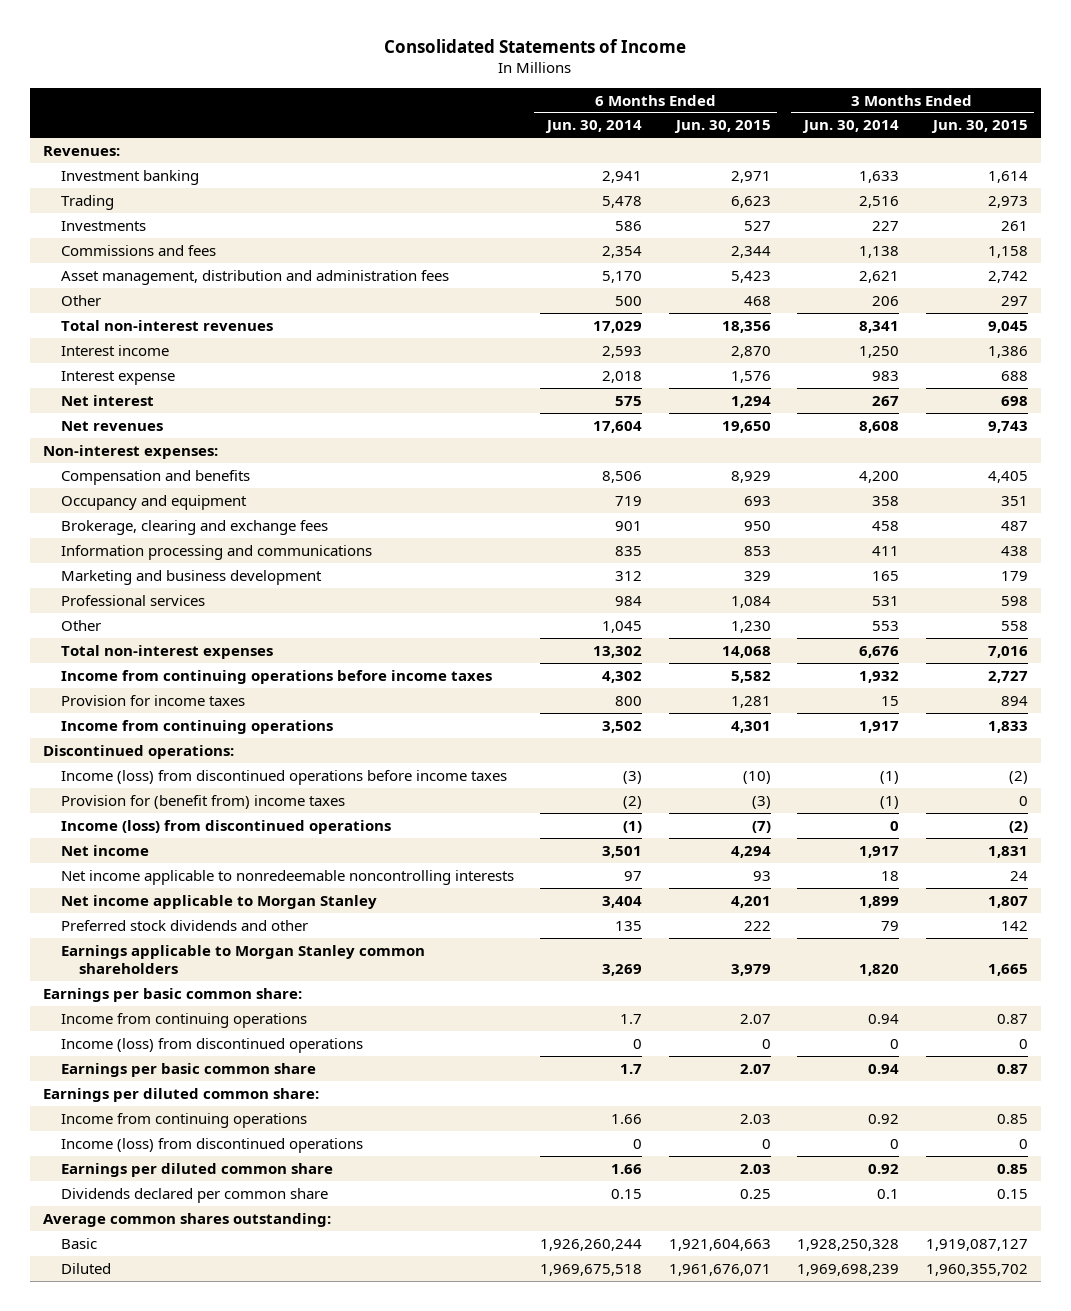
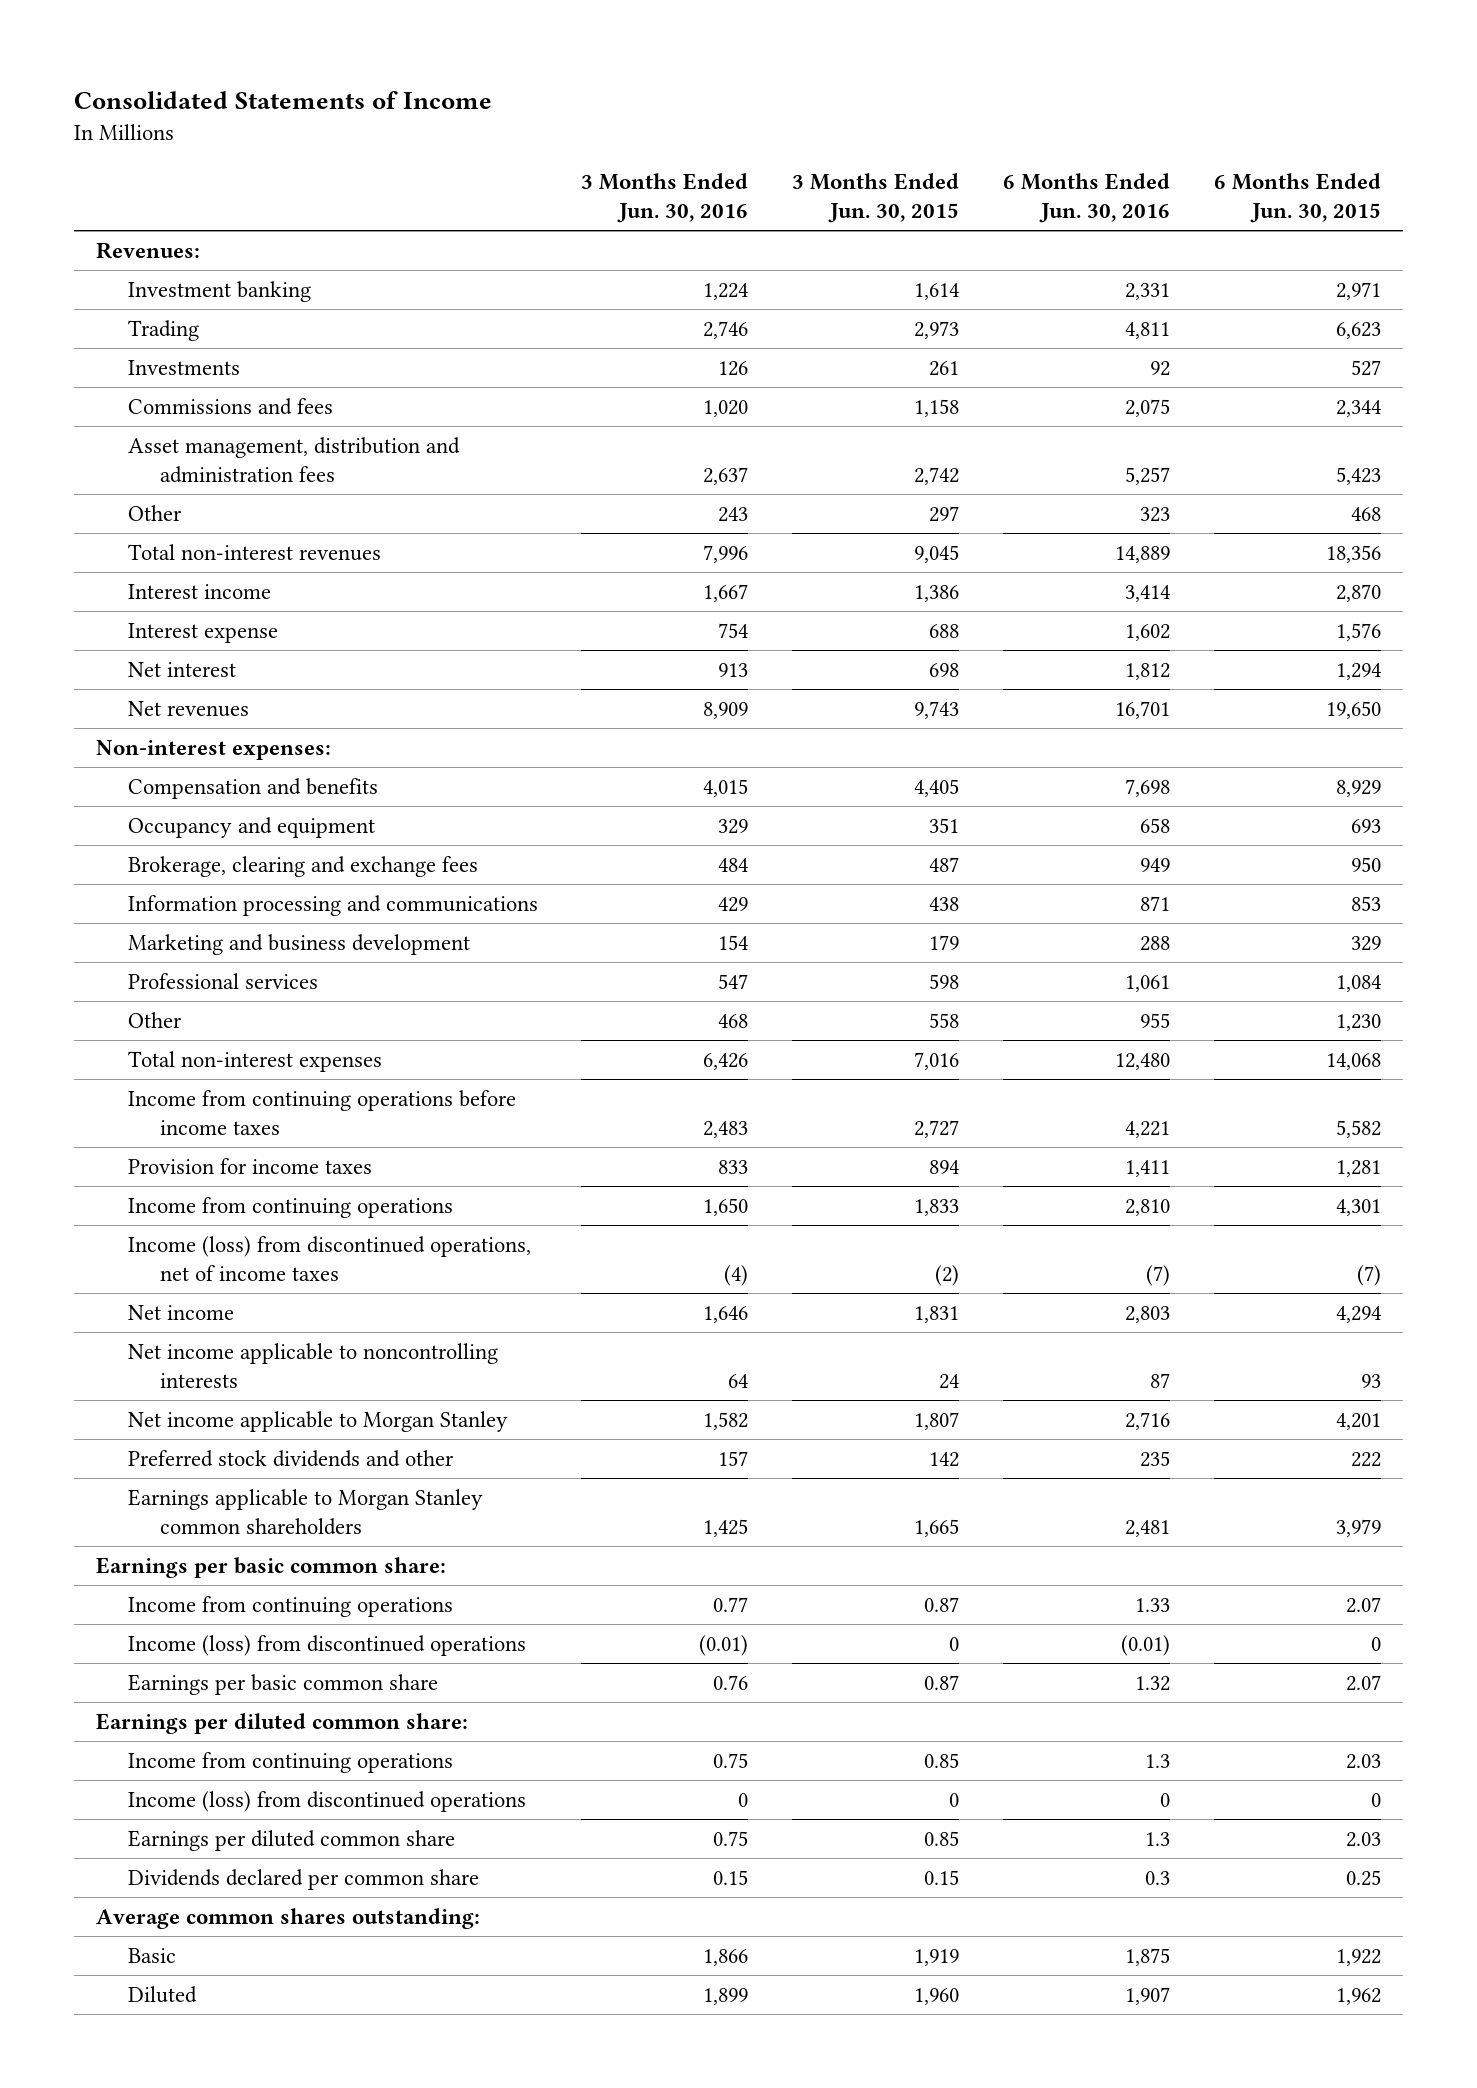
- | 6 Months Ended Jun. 30, 2014 | 6 Months Ended Jun. 30, 2015 | 3 Months Ended Jun. 30, 2014 | 3 Months Ended Jun. 30, 2015
+ | 3 Months Ended Jun. 30, 2016 | 3 Months Ended Jun. 30, 2015 | 6 Months Ended Jun. 30, 2016 | 6 Months Ended Jun. 30, 2015
- Discontinued operations:
- Income (loss) from discontinued operations before income taxes | (3) | (10) | (1) | (2)
- Provision for (benefit from) income taxes | (2) | (3) | (1) | 0
- Income (loss) from discontinued operations | (1) | (7) | 0 | (2)
+ Income (loss) from discontinued operations, net of income taxes | (4) | (2) | (7) | (7)
- Net income applicable to nonredeemable noncontrolling interests | 97 | 93 | 18 | 24
+ Net income applicable to noncontrolling interests | 64 | 24 | 87 | 93
- Basic | 1,926,260,244 | 1,921,604,663 | 1,928,250,328 | 1,919,087,127
- Diluted | 1,969,675,518 | 1,961,676,071 | 1,969,698,239 | 1,960,355,702
+ Basic | 1,866 | 1,919 | 1,875 | 1,922
+ Diluted | 1,899 | 1,960 | 1,907 | 1,962

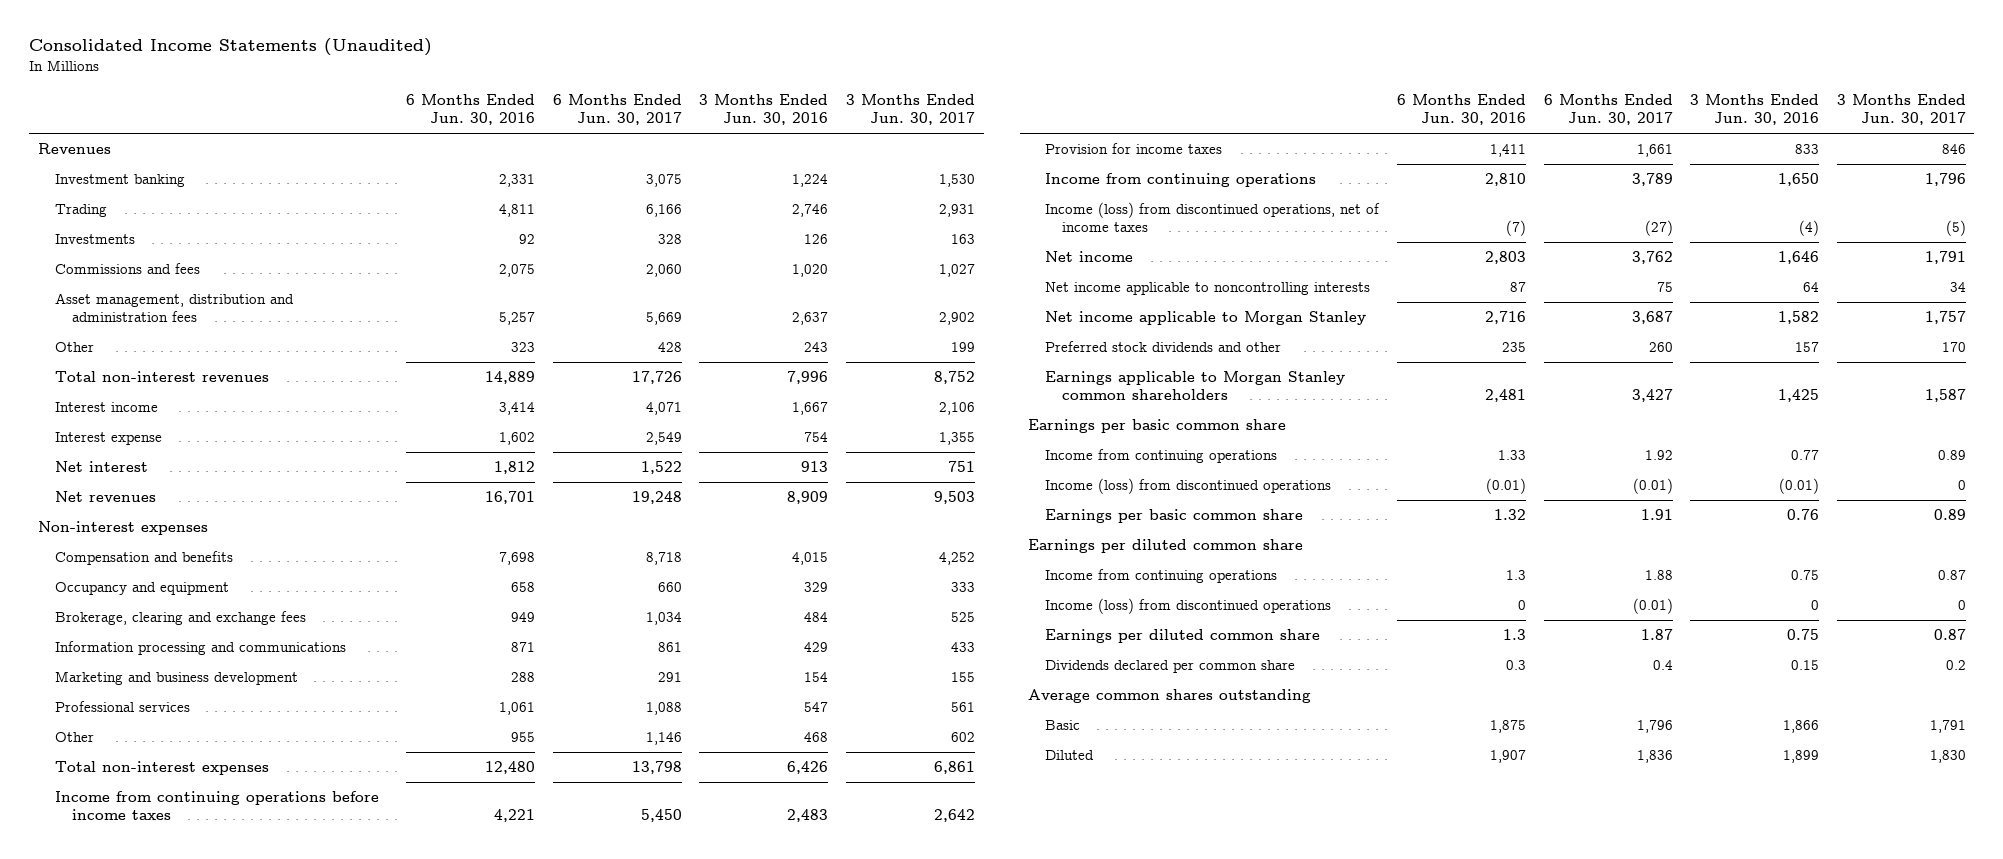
- Consolidated Statements of Income
+ Consolidated Income Statements (Unaudited)
- | 3 Months Ended Jun. 30, 2016 | 3 Months Ended Jun. 30, 2015 | 6 Months Ended Jun. 30, 2016 | 6 Months Ended Jun. 30, 2015
+ | 6 Months Ended Jun. 30, 2016 | 6 Months Ended Jun. 30, 2017 | 3 Months Ended Jun. 30, 2016 | 3 Months Ended Jun. 30, 2017
- Revenues:
+ Revenues
- Non-interest expenses:
+ Non-interest expenses
- Earnings per basic common share:
+ Earnings per basic common share
- Earnings per diluted common share:
+ Earnings per diluted common share
- Average common shares outstanding:
+ Average common shares outstanding

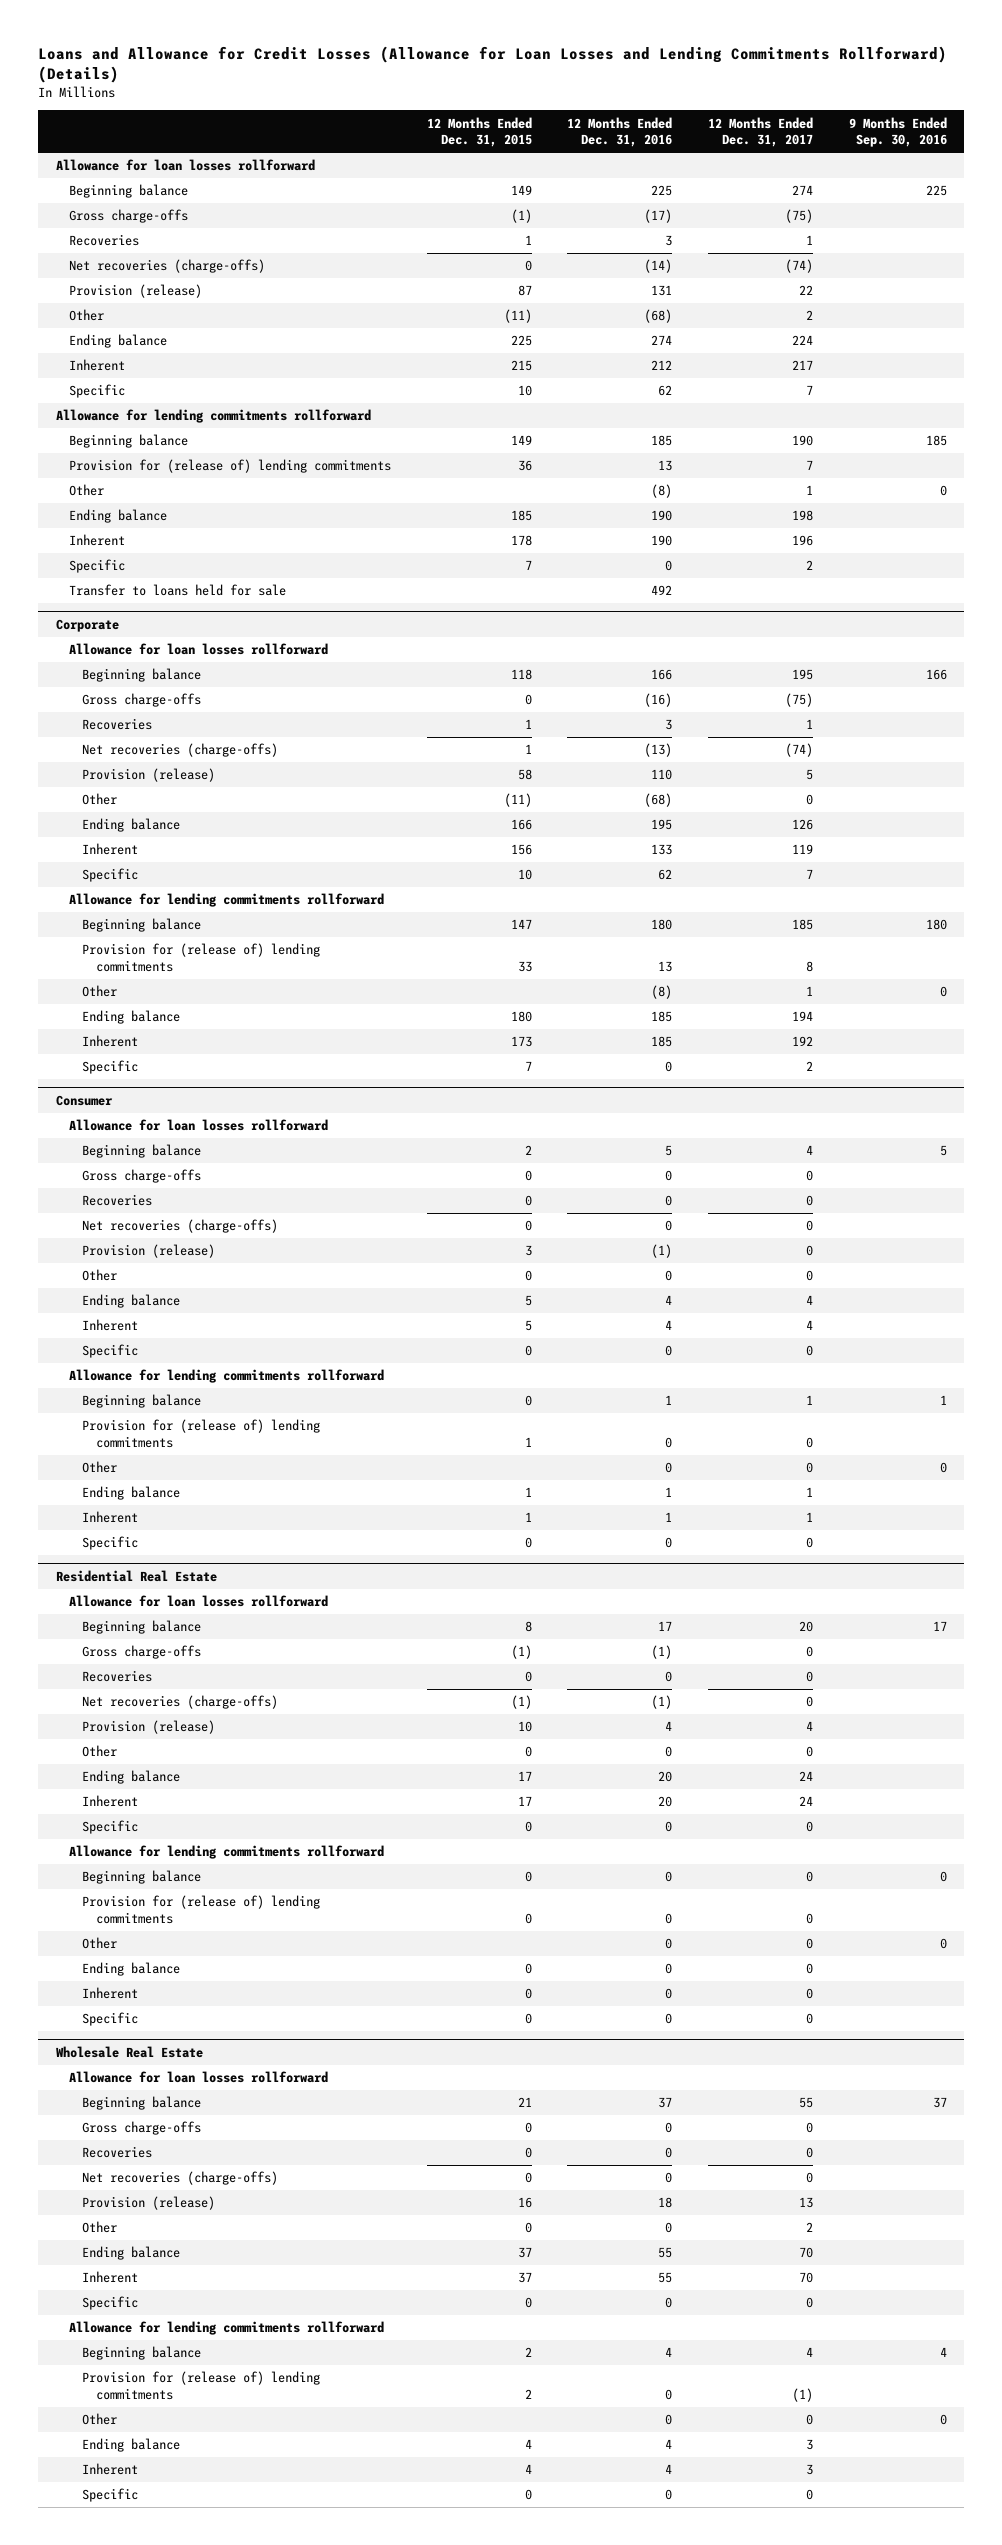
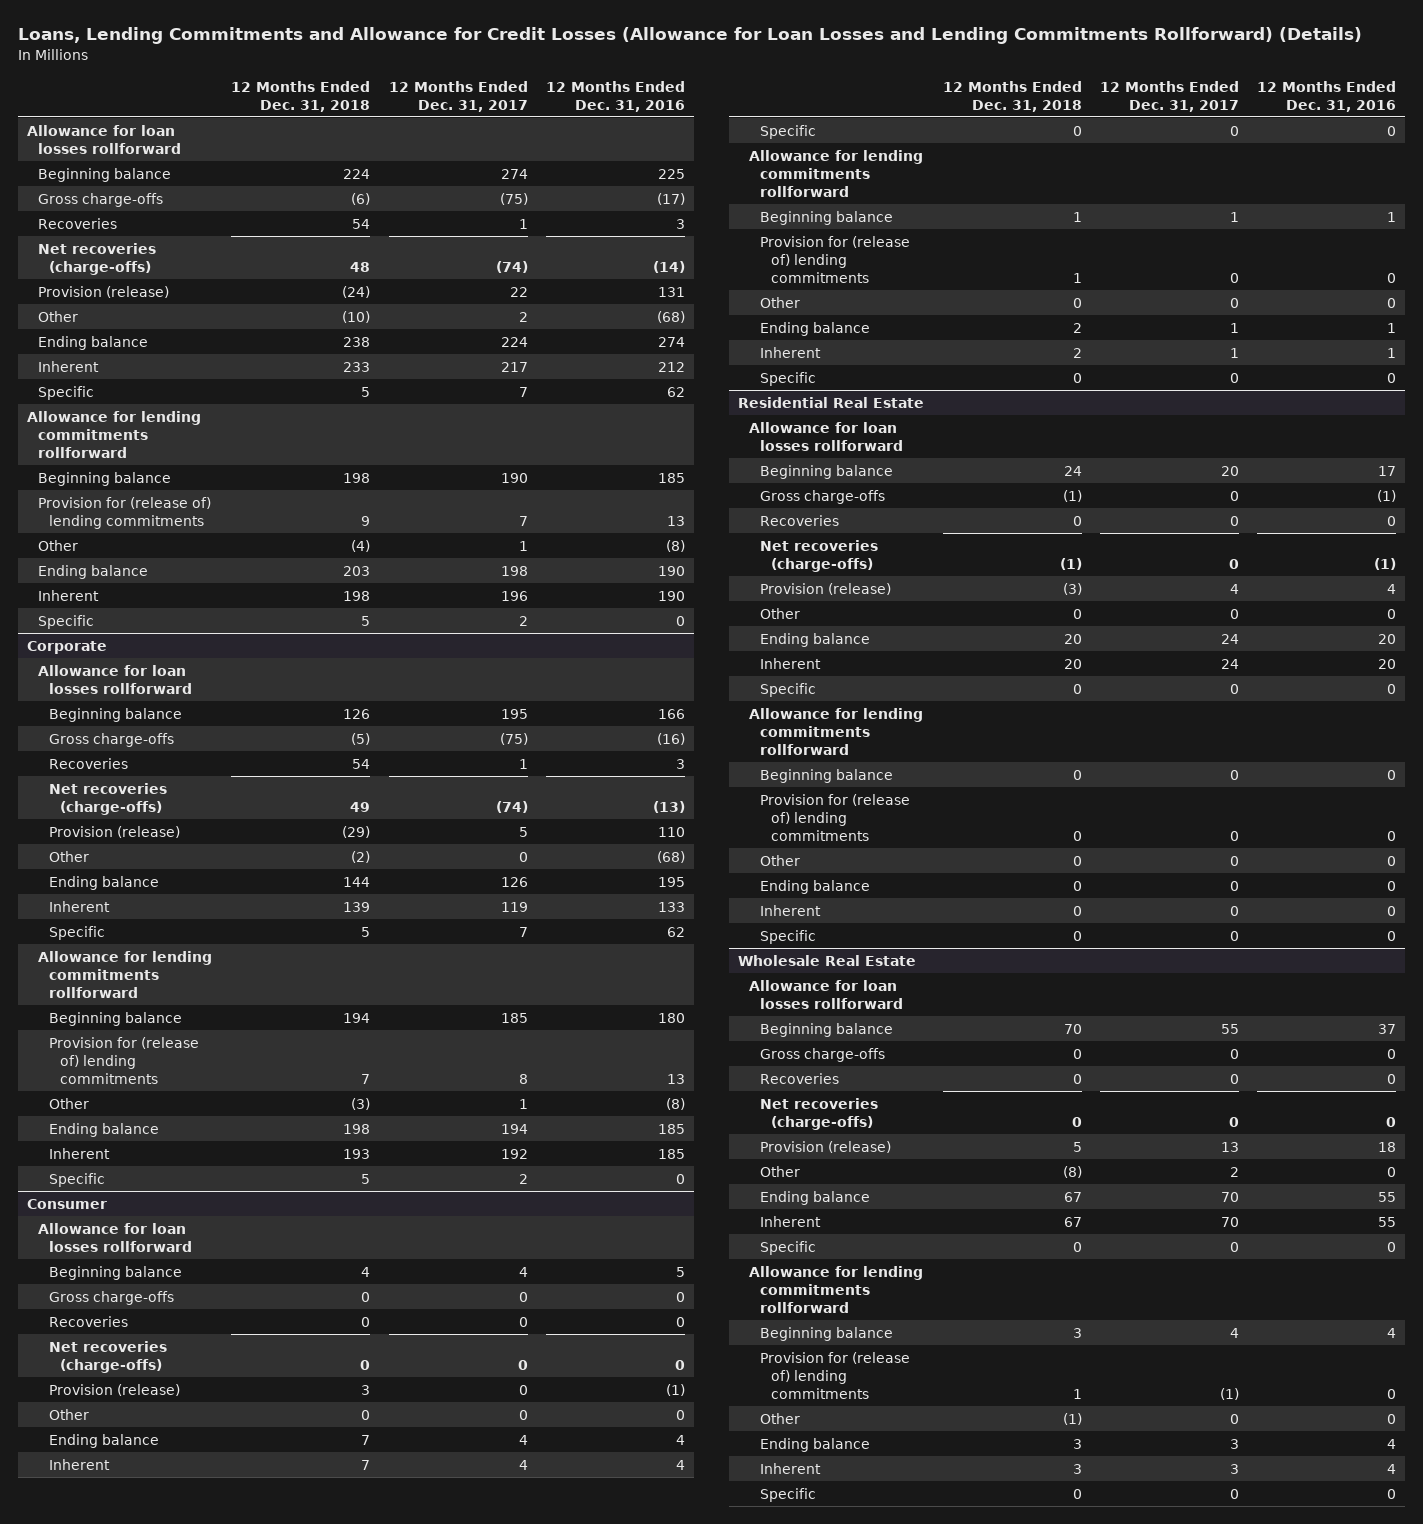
- Loans and Allowance for Credit Losses (Allowance for Loan Losses and Lending Commitments Rollforward) (Details)
+ Loans, Lending Commitments and Allowance for Credit Losses (Allowance for Loan Losses and Lending Commitments Rollforward) (Details)
- | 12 Months Ended Dec. 31, 2015 | 12 Months Ended Dec. 31, 2016 | 12 Months Ended Dec. 31, 2017 | 9 Months Ended Sep. 30, 2016
+ | 12 Months Ended Dec. 31, 2018 | 12 Months Ended Dec. 31, 2017 | 12 Months Ended Dec. 31, 2016
- Transfer to loans held for sale | | 492 | |

